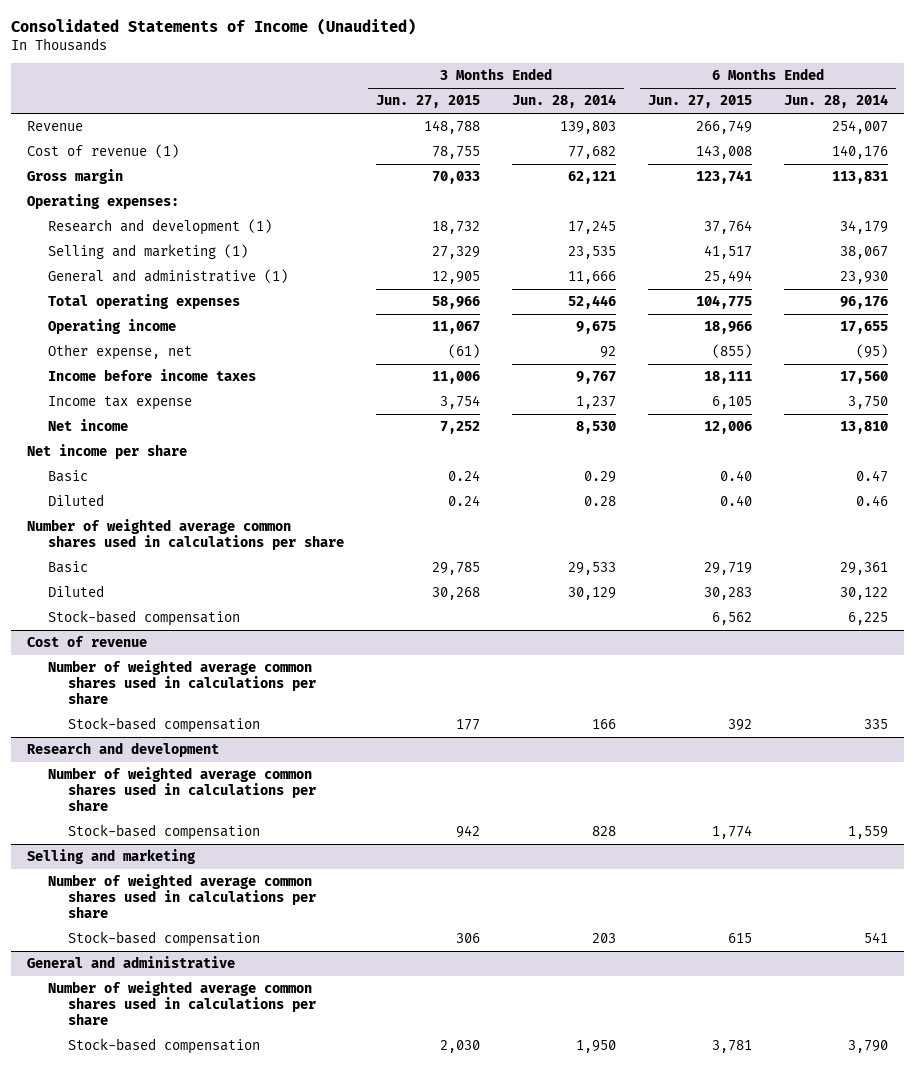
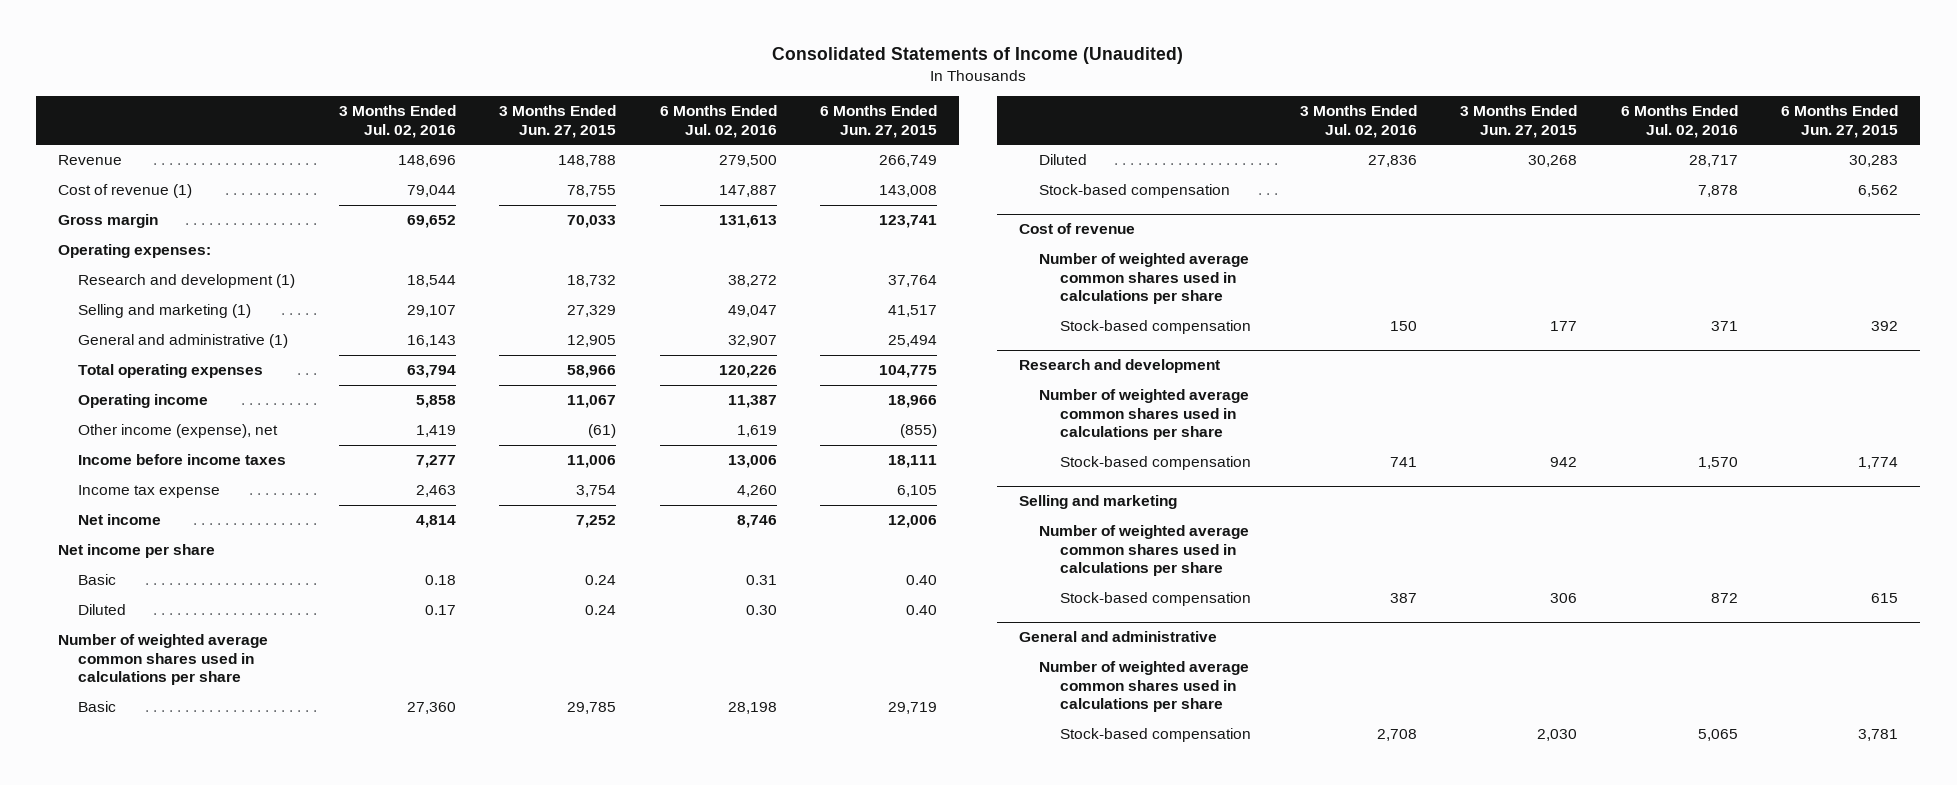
- | 3 Months Ended Jun. 27, 2015 | 3 Months Ended Jun. 28, 2014 | 6 Months Ended Jun. 27, 2015 | 6 Months Ended Jun. 28, 2014
+ | 3 Months Ended Jul. 02, 2016 | 3 Months Ended Jun. 27, 2015 | 6 Months Ended Jul. 02, 2016 | 6 Months Ended Jun. 27, 2015
- Other expense, net | (61) | 92 | (855) | (95)
+ Other income (expense), net | 1,419 | (61) | 1,619 | (855)

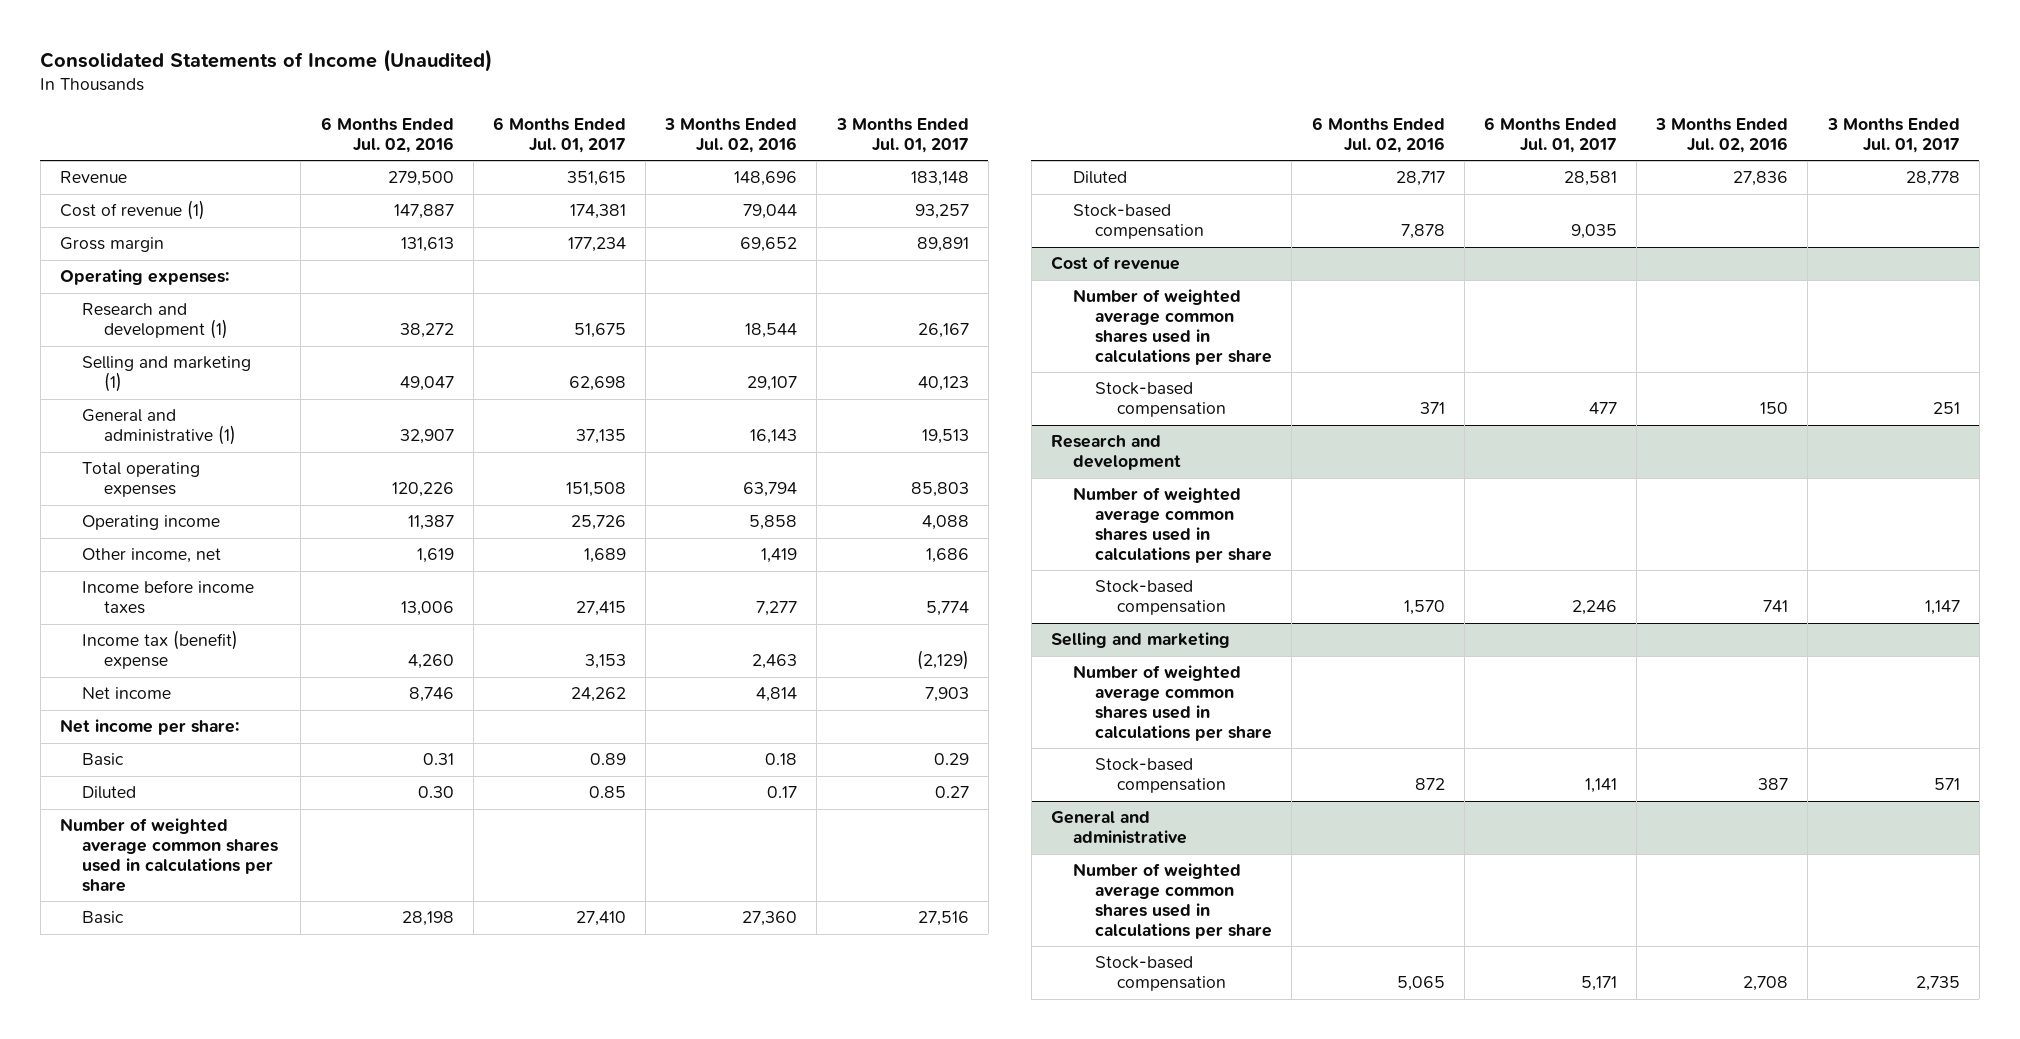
- | 3 Months Ended Jul. 02, 2016 | 3 Months Ended Jun. 27, 2015 | 6 Months Ended Jul. 02, 2016 | 6 Months Ended Jun. 27, 2015
+ | 6 Months Ended Jul. 02, 2016 | 6 Months Ended Jul. 01, 2017 | 3 Months Ended Jul. 02, 2016 | 3 Months Ended Jul. 01, 2017
- Other income (expense), net | 1,419 | (61) | 1,619 | (855)
+ Other income, net | 1,619 | 1,689 | 1,419 | 1,686
- Income tax expense | 2,463 | 3,754 | 4,260 | 6,105
+ Income tax (benefit) expense | 4,260 | 3,153 | 2,463 | (2,129)
- Net income per share
+ Net income per share:

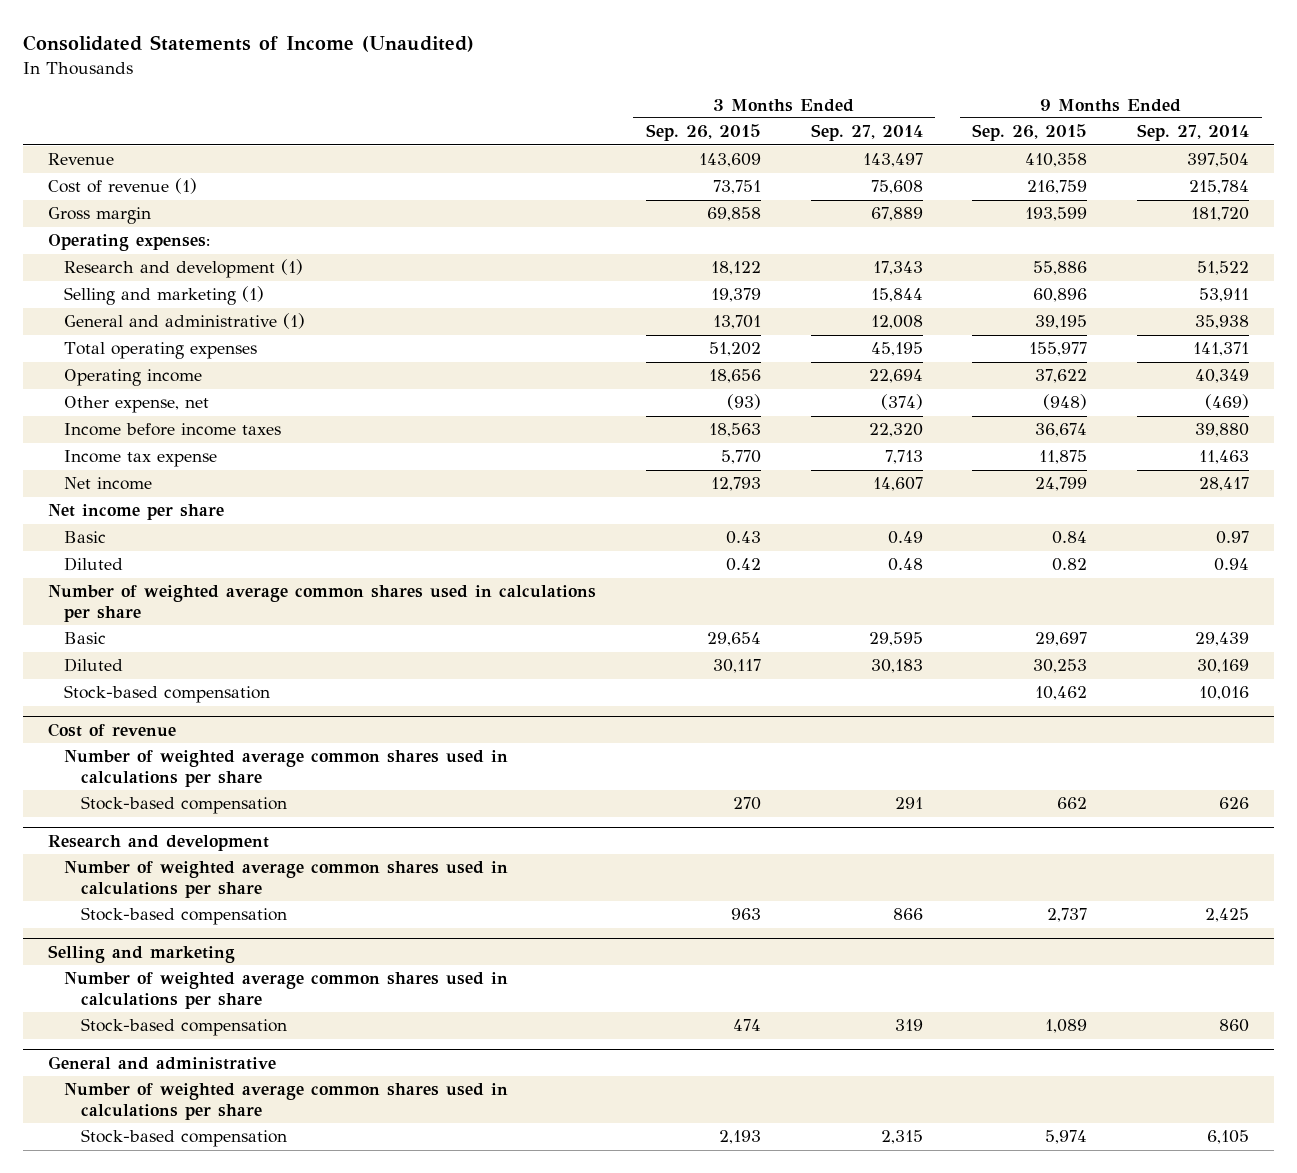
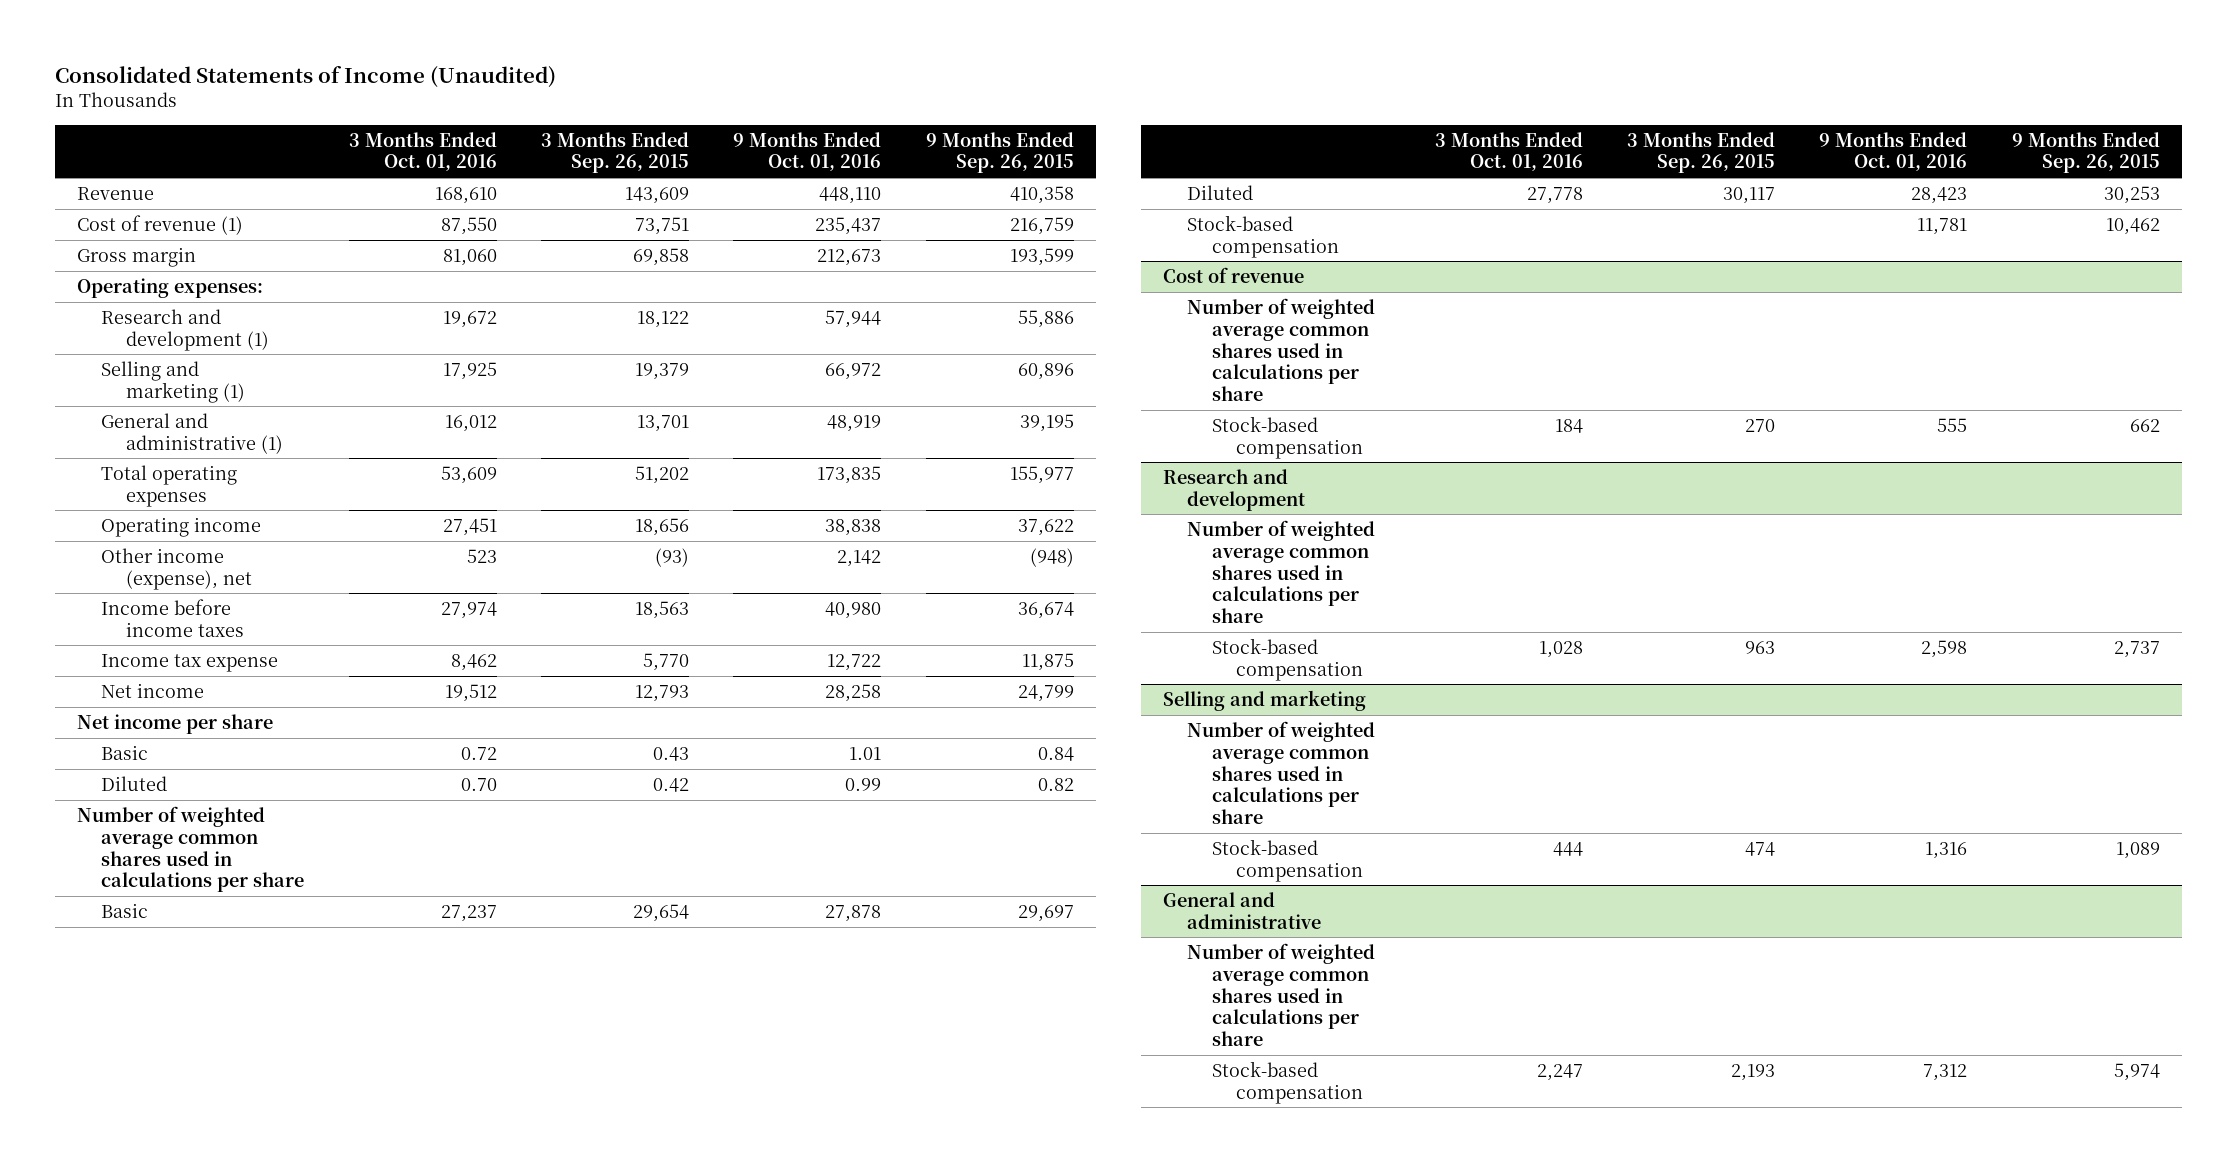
- | 3 Months Ended Sep. 26, 2015 | 3 Months Ended Sep. 27, 2014 | 9 Months Ended Sep. 26, 2015 | 9 Months Ended Sep. 27, 2014
+ | 3 Months Ended Oct. 01, 2016 | 3 Months Ended Sep. 26, 2015 | 9 Months Ended Oct. 01, 2016 | 9 Months Ended Sep. 26, 2015
- Other expense, net | (93) | (374) | (948) | (469)
+ Other income (expense), net | 523 | (93) | 2,142 | (948)

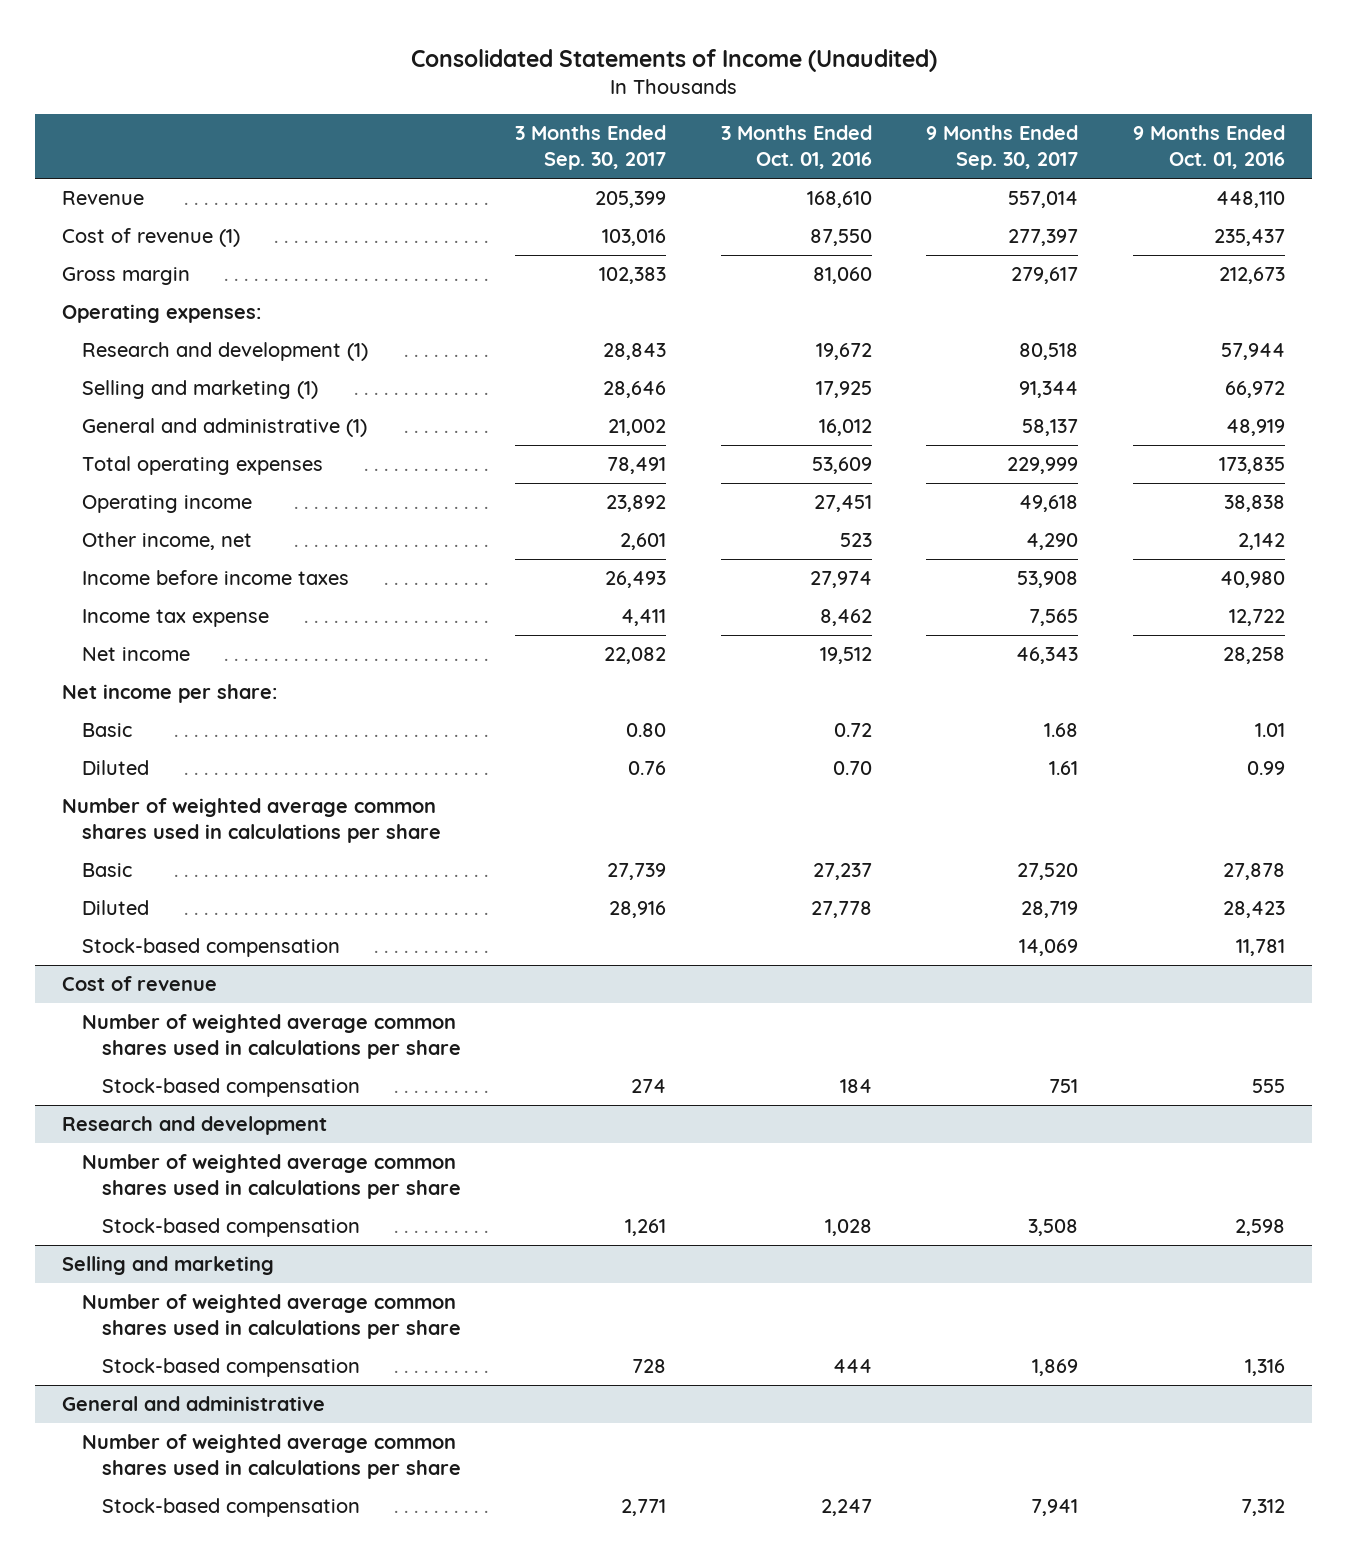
- | 3 Months Ended Oct. 01, 2016 | 3 Months Ended Sep. 26, 2015 | 9 Months Ended Oct. 01, 2016 | 9 Months Ended Sep. 26, 2015
+ | 3 Months Ended Sep. 30, 2017 | 3 Months Ended Oct. 01, 2016 | 9 Months Ended Sep. 30, 2017 | 9 Months Ended Oct. 01, 2016
- Other income (expense), net | 523 | (93) | 2,142 | (948)
+ Other income, net | 2,601 | 523 | 4,290 | 2,142
- Net income per share
+ Net income per share:

